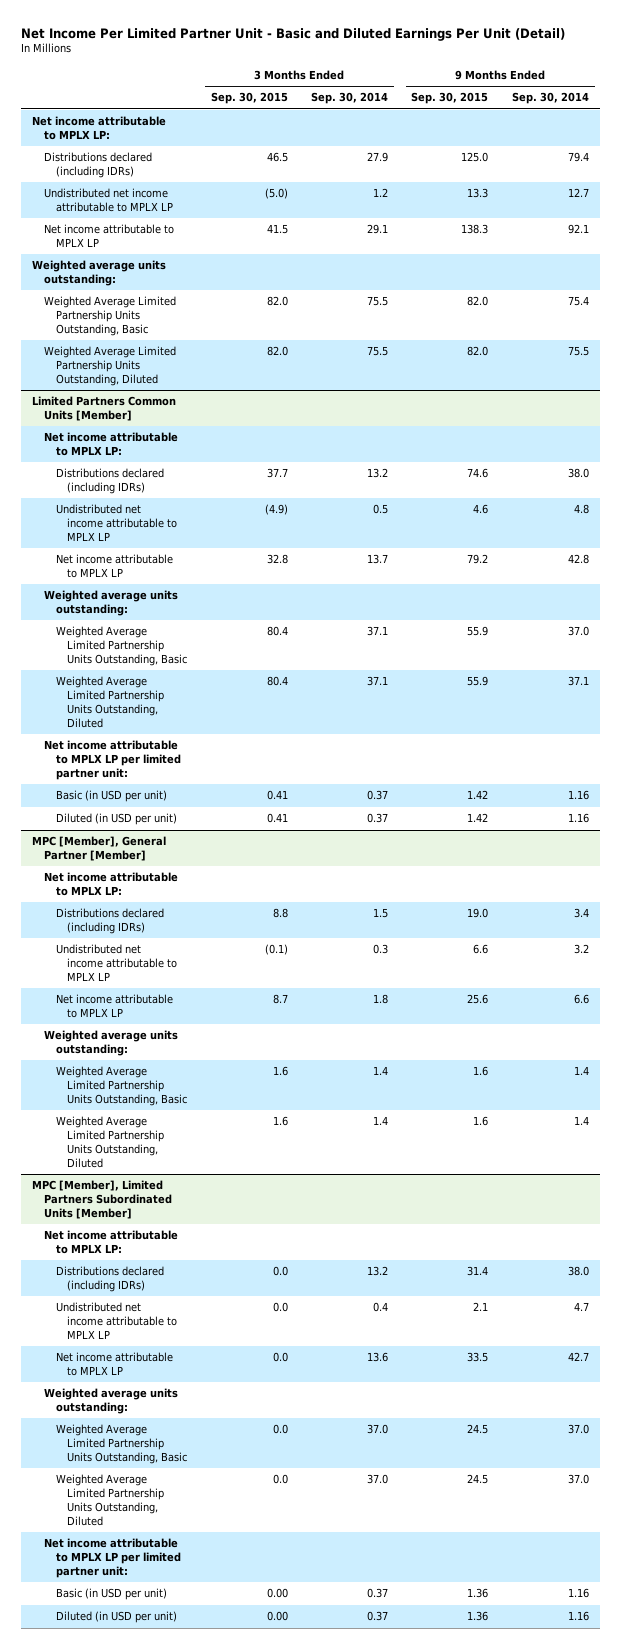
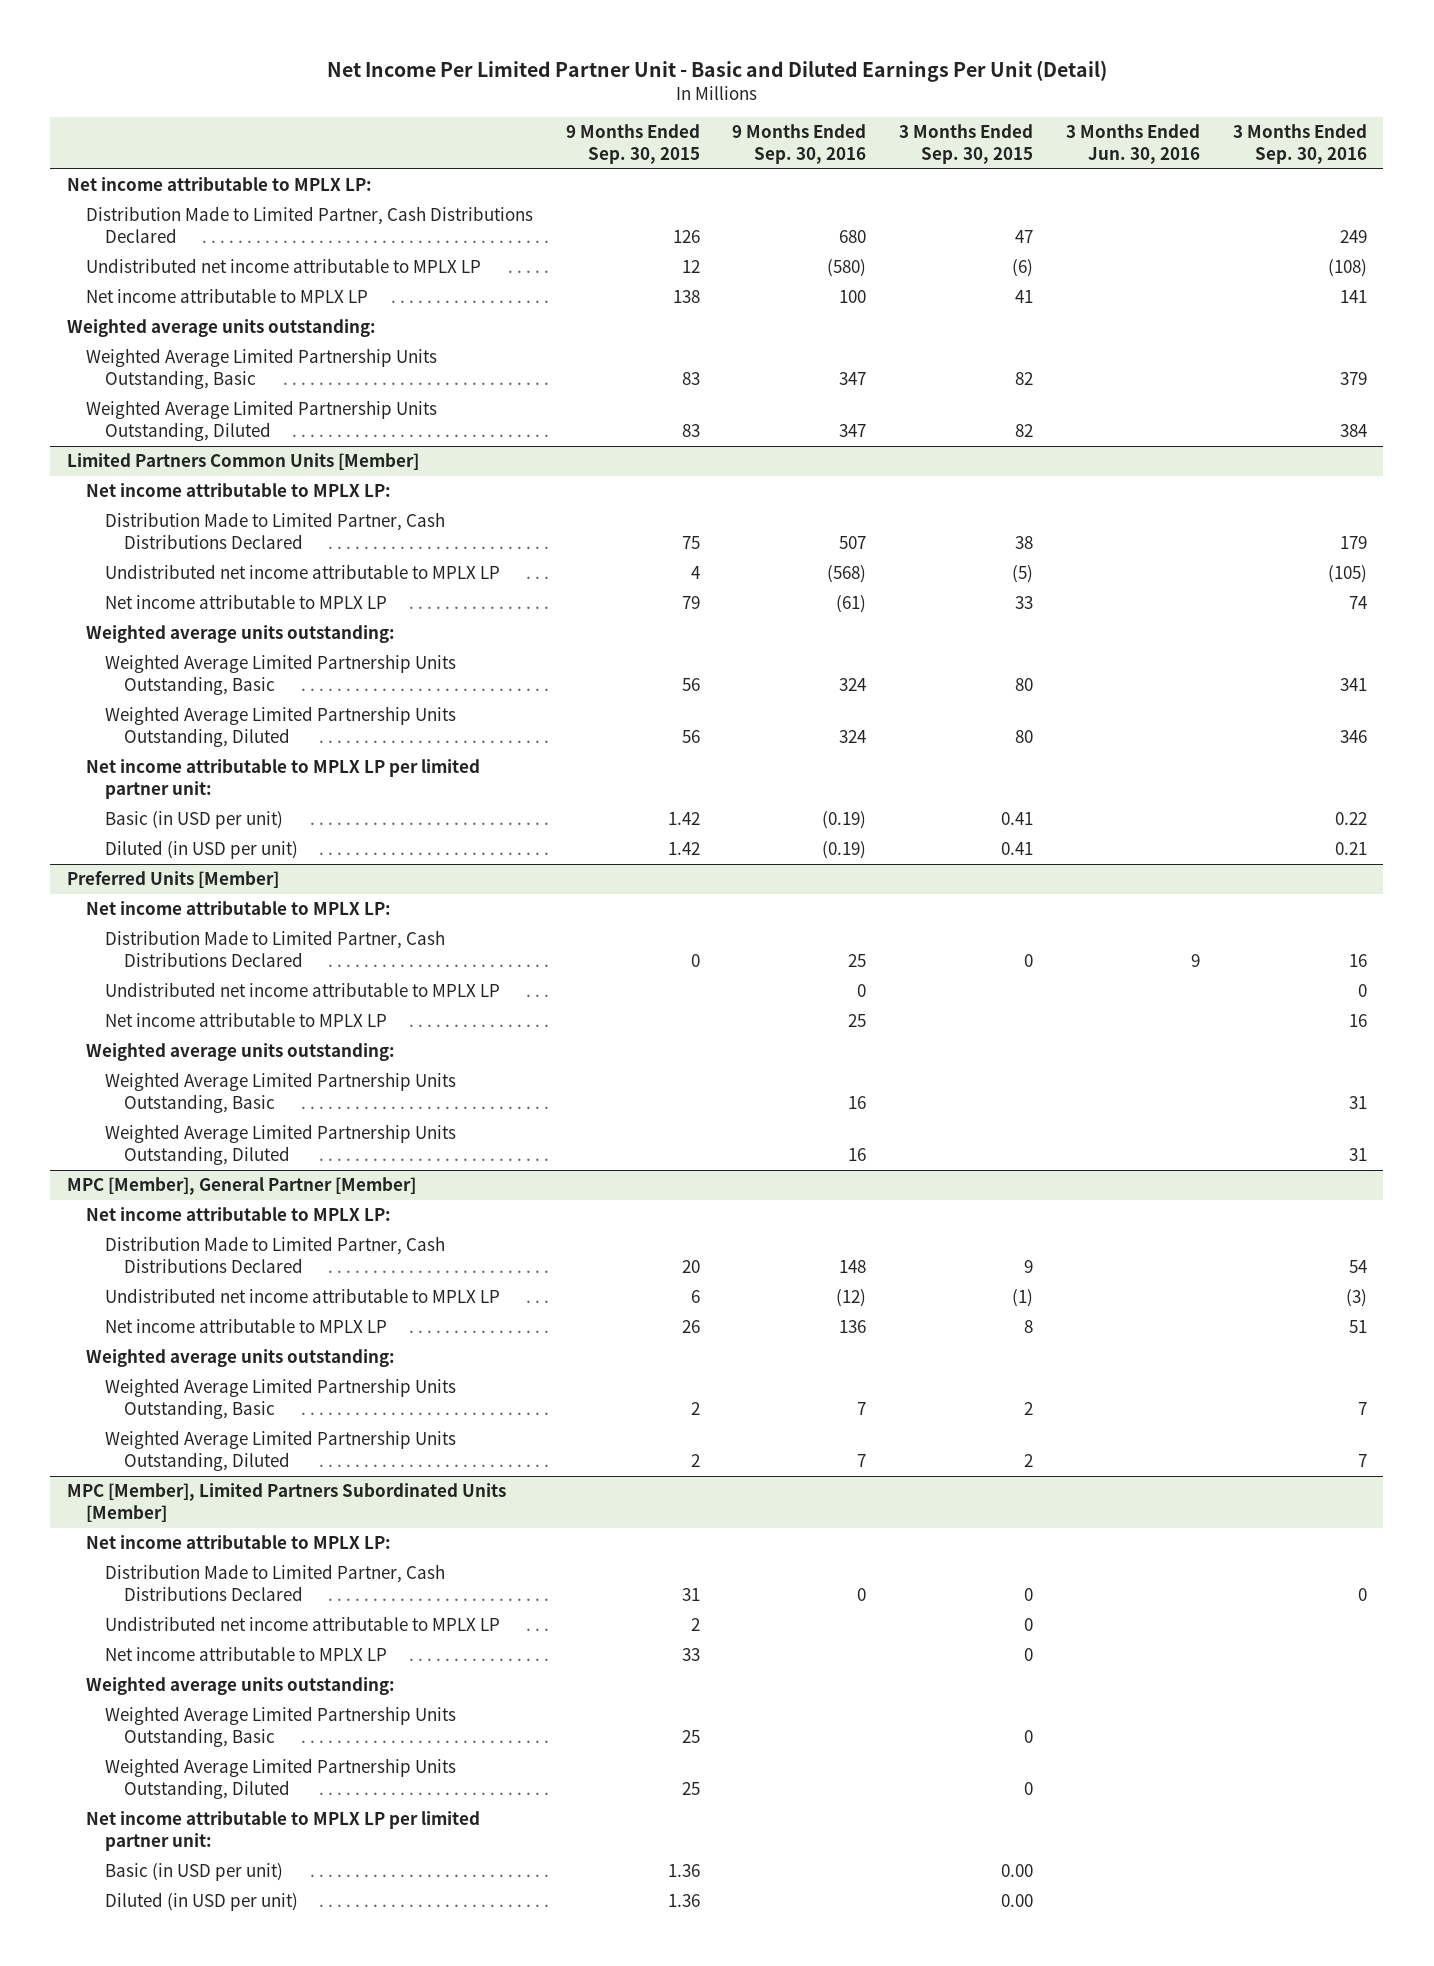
- | 3 Months Ended Sep. 30, 2015 | 3 Months Ended Sep. 30, 2014 | 9 Months Ended Sep. 30, 2015 | 9 Months Ended Sep. 30, 2014
+ | 9 Months Ended Sep. 30, 2015 | 9 Months Ended Sep. 30, 2016 | 3 Months Ended Sep. 30, 2015 | 3 Months Ended Jun. 30, 2016 | 3 Months Ended Sep. 30, 2016
- Distributions declared (including IDRs) | 46.5 | 27.9 | 125.0 | 79.4
- Undistributed net income attributable to MPLX LP | (5.0) | 1.2 | 13.3 | 12.7
- Net income attributable to MPLX LP | 41.5 | 29.1 | 138.3 | 92.1
+ Distribution Made to Limited Partner, Cash Distributions Declared | 126 | 680 | 47 | | 249
+ Undistributed net income attributable to MPLX LP | 12 | (580) | (6) | | (108)
+ Net income attributable to MPLX LP | 138 | 100 | 41 | | 141
- Weighted Average Limited Partnership Units Outstanding, Basic | 82.0 | 75.5 | 82.0 | 75.4
- Weighted Average Limited Partnership Units Outstanding, Diluted | 82.0 | 75.5 | 82.0 | 75.5
+ Weighted Average Limited Partnership Units Outstanding, Basic | 83 | 347 | 82 | | 379
+ Weighted Average Limited Partnership Units Outstanding, Diluted | 83 | 347 | 82 | | 384
@ Limited Partners Common Units [Member]
- Distributions declared (including IDRs) | 37.7 | 13.2 | 74.6 | 38.0
- Undistributed net income attributable to MPLX LP | (4.9) | 0.5 | 4.6 | 4.8
- Net income attributable to MPLX LP | 32.8 | 13.7 | 79.2 | 42.8
+ Distribution Made to Limited Partner, Cash Distributions Declared | 75 | 507 | 38 | | 179
+ Undistributed net income attributable to MPLX LP | 4 | (568) | (5) | | (105)
+ Net income attributable to MPLX LP | 79 | (61) | 33 | | 74
- Weighted Average Limited Partnership Units Outstanding, Basic | 80.4 | 37.1 | 55.9 | 37.0
- Weighted Average Limited Partnership Units Outstanding, Diluted | 80.4 | 37.1 | 55.9 | 37.1
+ Weighted Average Limited Partnership Units Outstanding, Basic | 56 | 324 | 80 | | 341
+ Weighted Average Limited Partnership Units Outstanding, Diluted | 56 | 324 | 80 | | 346
+ Preferred Units [Member]
+ Net income attributable to MPLX LP:
+ Distribution Made to Limited Partner, Cash Distributions Declared | 0 | 25 | 0 | 9 | 16
+ Undistributed net income attributable to MPLX LP | | 0 | | | 0
+ Net income attributable to MPLX LP | | 25 | | | 16
+ Weighted average units outstanding:
+ Weighted Average Limited Partnership Units Outstanding, Basic | | 16 | | | 31
+ Weighted Average Limited Partnership Units Outstanding, Diluted | | 16 | | | 31
@ MPC [Member], General Partner [Member]
- Distributions declared (including IDRs) | 8.8 | 1.5 | 19.0 | 3.4
- Undistributed net income attributable to MPLX LP | (0.1) | 0.3 | 6.6 | 3.2
- Net income attributable to MPLX LP | 8.7 | 1.8 | 25.6 | 6.6
+ Distribution Made to Limited Partner, Cash Distributions Declared | 20 | 148 | 9 | | 54
+ Undistributed net income attributable to MPLX LP | 6 | (12) | (1) | | (3)
+ Net income attributable to MPLX LP | 26 | 136 | 8 | | 51
- Weighted Average Limited Partnership Units Outstanding, Basic | 1.6 | 1.4 | 1.6 | 1.4
- Weighted Average Limited Partnership Units Outstanding, Diluted | 1.6 | 1.4 | 1.6 | 1.4
+ Weighted Average Limited Partnership Units Outstanding, Basic | 2 | 7 | 2 | | 7
+ Weighted Average Limited Partnership Units Outstanding, Diluted | 2 | 7 | 2 | | 7
@ MPC [Member], Limited Partners Subordinated Units [Member]
- Distributions declared (including IDRs) | 0.0 | 13.2 | 31.4 | 38.0
- Undistributed net income attributable to MPLX LP | 0.0 | 0.4 | 2.1 | 4.7
- Net income attributable to MPLX LP | 0.0 | 13.6 | 33.5 | 42.7
+ Distribution Made to Limited Partner, Cash Distributions Declared | 31 | 0 | 0 | | 0
+ Undistributed net income attributable to MPLX LP | 2 | | 0 | |
+ Net income attributable to MPLX LP | 33 | | 0 | |
- Weighted Average Limited Partnership Units Outstanding, Basic | 0.0 | 37.0 | 24.5 | 37.0
- Weighted Average Limited Partnership Units Outstanding, Diluted | 0.0 | 37.0 | 24.5 | 37.0
+ Weighted Average Limited Partnership Units Outstanding, Basic | 25 | | 0 | |
+ Weighted Average Limited Partnership Units Outstanding, Diluted | 25 | | 0 | |

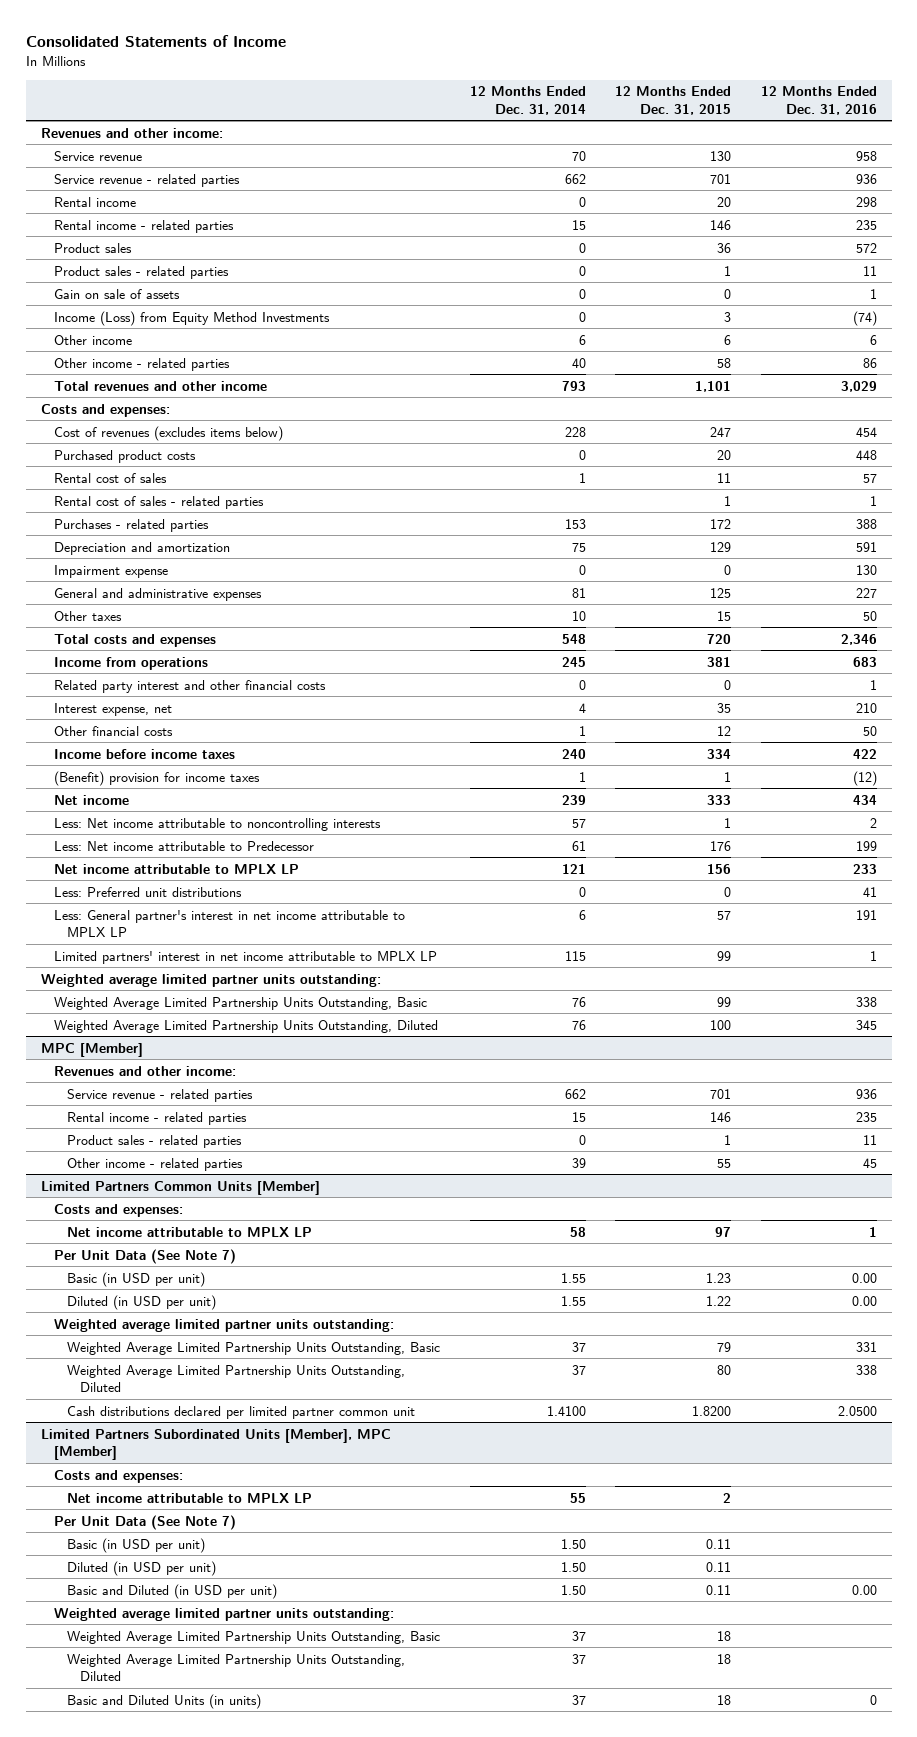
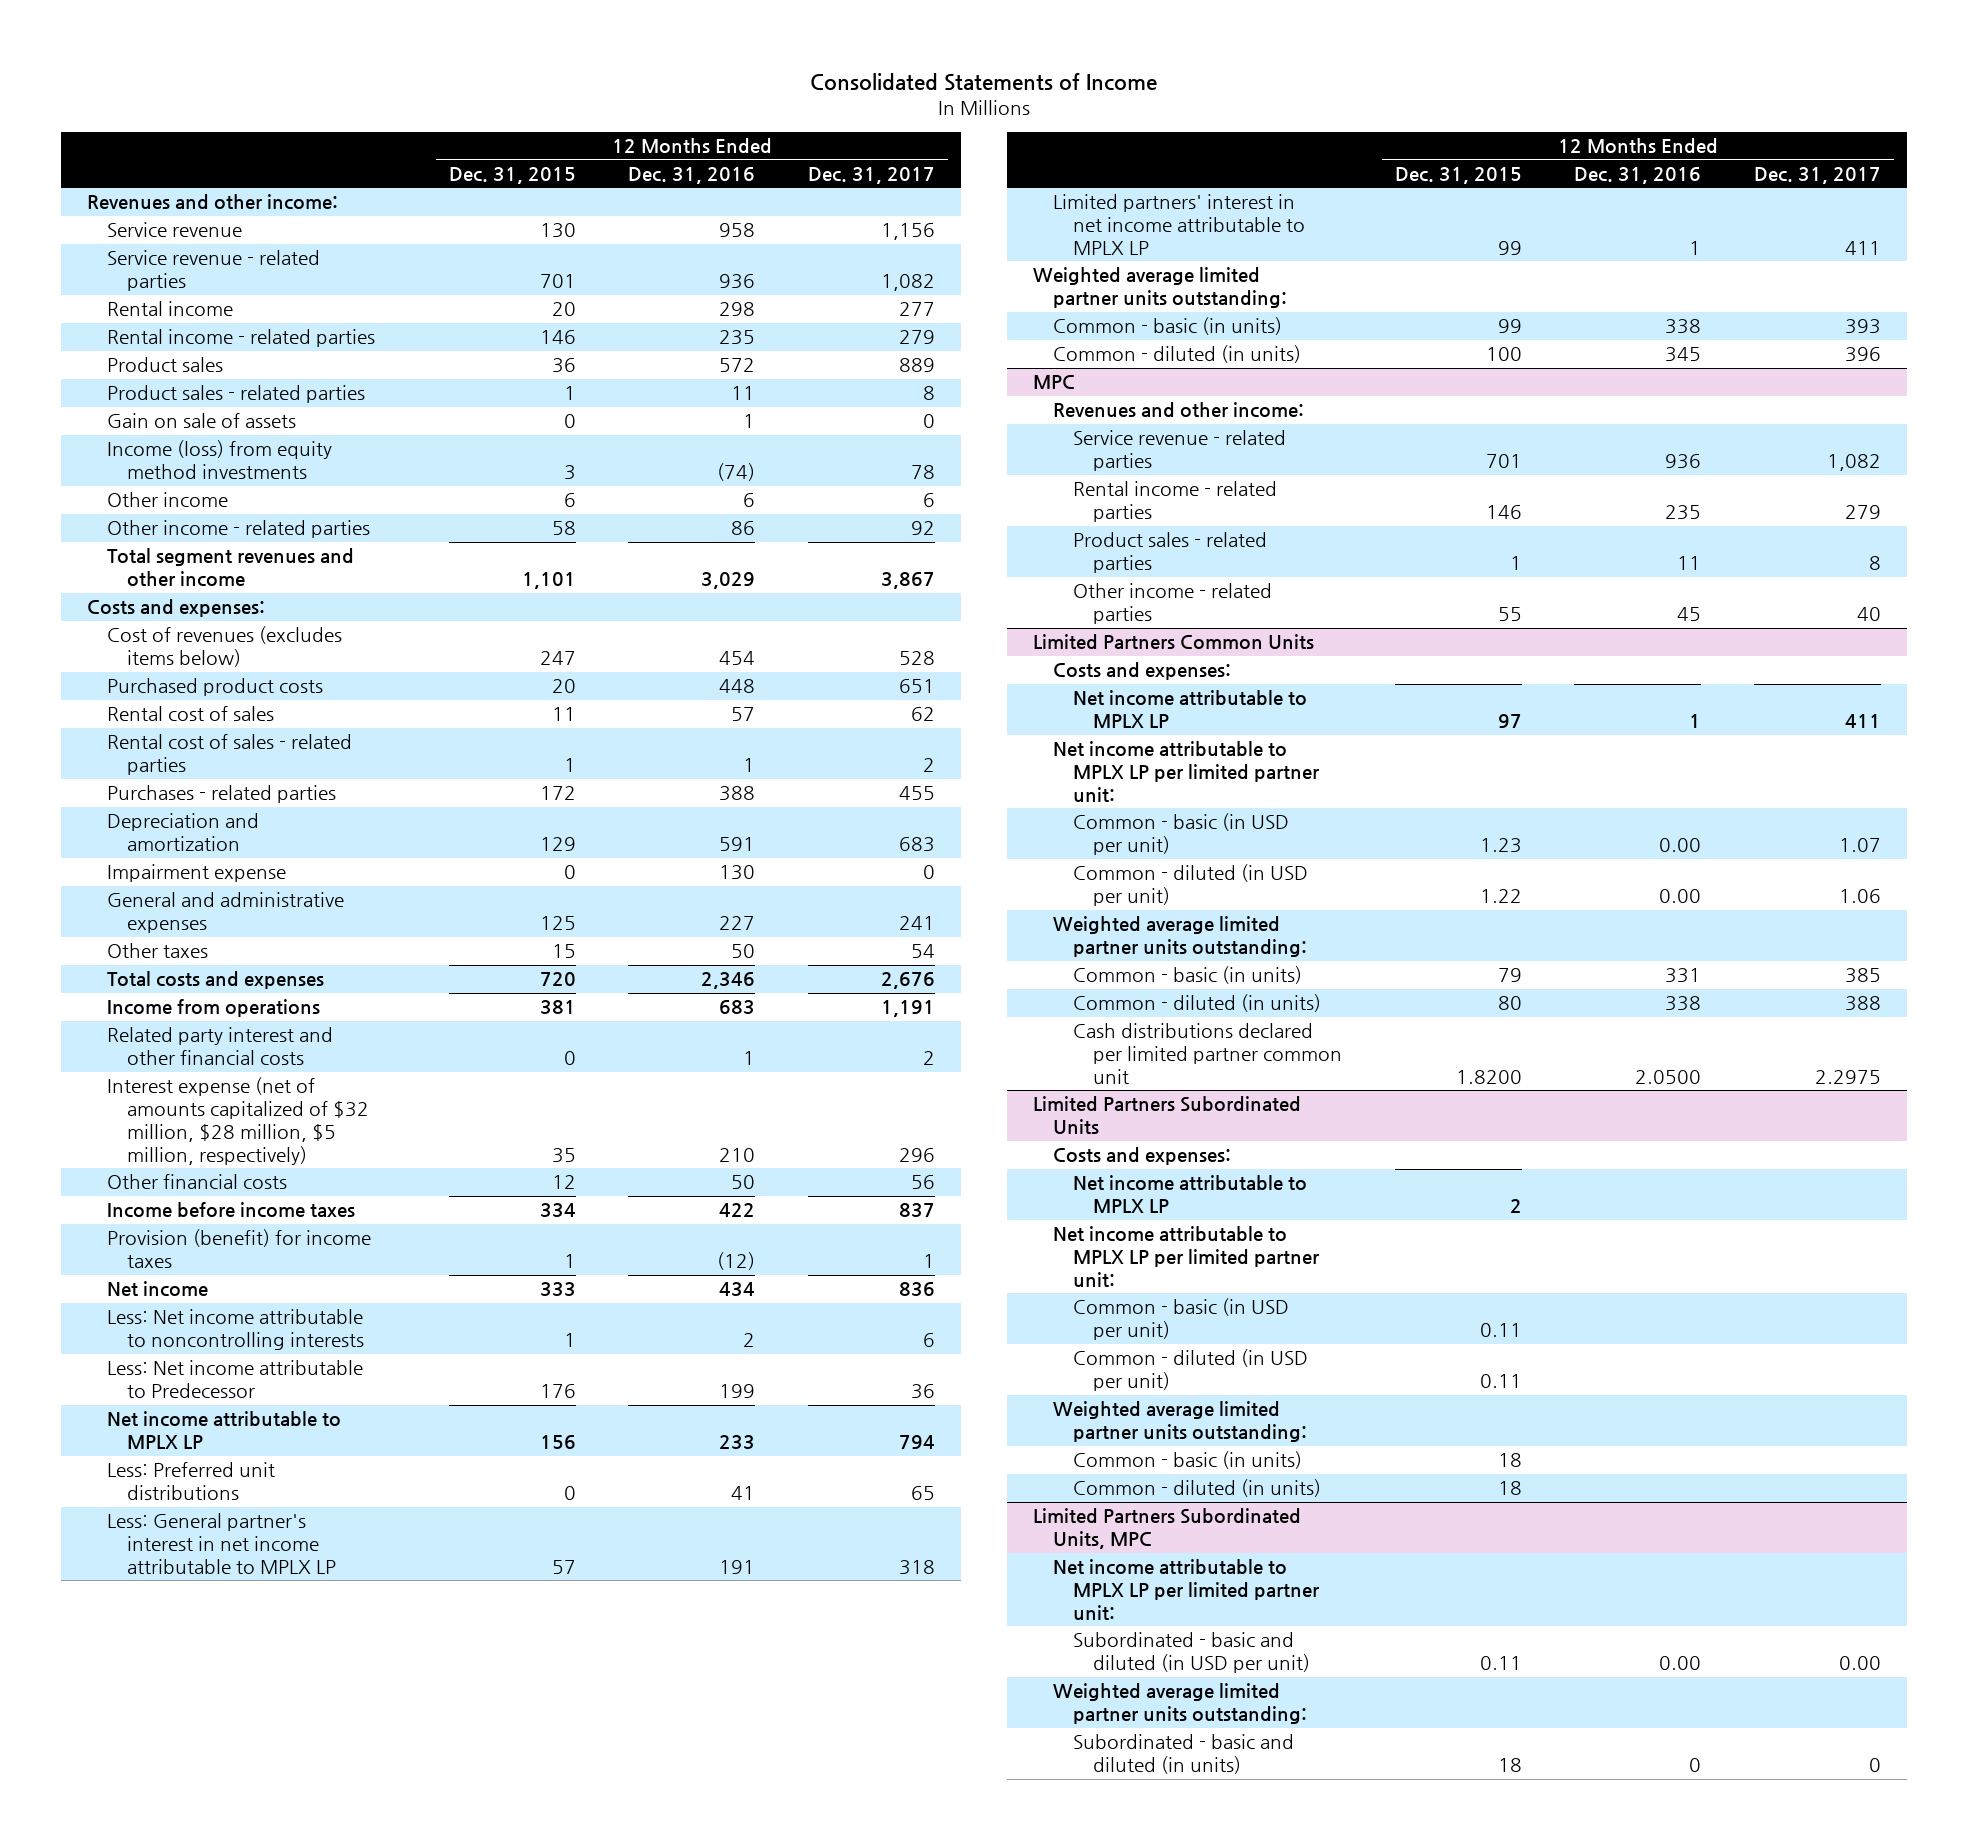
- | 12 Months Ended Dec. 31, 2014 | 12 Months Ended Dec. 31, 2015 | 12 Months Ended Dec. 31, 2016
+ | 12 Months Ended Dec. 31, 2015 | 12 Months Ended Dec. 31, 2016 | 12 Months Ended Dec. 31, 2017
- Income (Loss) from Equity Method Investments | 0 | 3 | (74)
+ Income (loss) from equity method investments | 3 | (74) | 78
- Total revenues and other income | 793 | 1,101 | 3,029
+ Total segment revenues and other income | 1,101 | 3,029 | 3,867
- Interest expense, net | 4 | 35 | 210
+ Interest expense (net of amounts capitalized of $32 million, $28 million, $5 million, respectively) | 35 | 210 | 296
- (Benefit) provision for income taxes | 1 | 1 | (12)
+ Provision (benefit) for income taxes | 1 | (12) | 1
- Weighted Average Limited Partnership Units Outstanding, Basic | 76 | 99 | 338
- Weighted Average Limited Partnership Units Outstanding, Diluted | 76 | 100 | 345
- MPC [Member]
+ Common - basic (in units) | 99 | 338 | 393
+ Common - diluted (in units) | 100 | 345 | 396
+ MPC
- Limited Partners Common Units [Member]
+ Limited Partners Common Units
- Per Unit Data (See Note 7)
- Basic (in USD per unit) | 1.55 | 1.23 | 0.00
- Diluted (in USD per unit) | 1.55 | 1.22 | 0.00
+ Net income attributable to MPLX LP per limited partner unit:
+ Common - basic (in USD per unit) | 1.23 | 0.00 | 1.07
+ Common - diluted (in USD per unit) | 1.22 | 0.00 | 1.06
- Weighted Average Limited Partnership Units Outstanding, Basic | 37 | 79 | 331
- Weighted Average Limited Partnership Units Outstanding, Diluted | 37 | 80 | 338
+ Common - basic (in units) | 79 | 331 | 385
+ Common - diluted (in units) | 80 | 338 | 388
- Limited Partners Subordinated Units [Member], MPC [Member]
+ Limited Partners Subordinated Units
- Per Unit Data (See Note 7)
- Basic (in USD per unit) | 1.50 | 0.11 |
- Diluted (in USD per unit) | 1.50 | 0.11 |
- Basic and Diluted (in USD per unit) | 1.50 | 0.11 | 0.00
+ Net income attributable to MPLX LP per limited partner unit:
+ Common - basic (in USD per unit) | 0.11 | |
+ Common - diluted (in USD per unit) | 0.11 | |
- Weighted Average Limited Partnership Units Outstanding, Basic | 37 | 18 |
- Weighted Average Limited Partnership Units Outstanding, Diluted | 37 | 18 |
- Basic and Diluted Units (in units) | 37 | 18 | 0
+ Common - basic (in units) | 18 | |
+ Common - diluted (in units) | 18 | |
+ Limited Partners Subordinated Units, MPC
+ Net income attributable to MPLX LP per limited partner unit:
+ Subordinated - basic and diluted (in USD per unit) | 0.11 | 0.00 | 0.00
+ Weighted average limited partner units outstanding:
+ Subordinated - basic and diluted (in units) | 18 | 0 | 0

